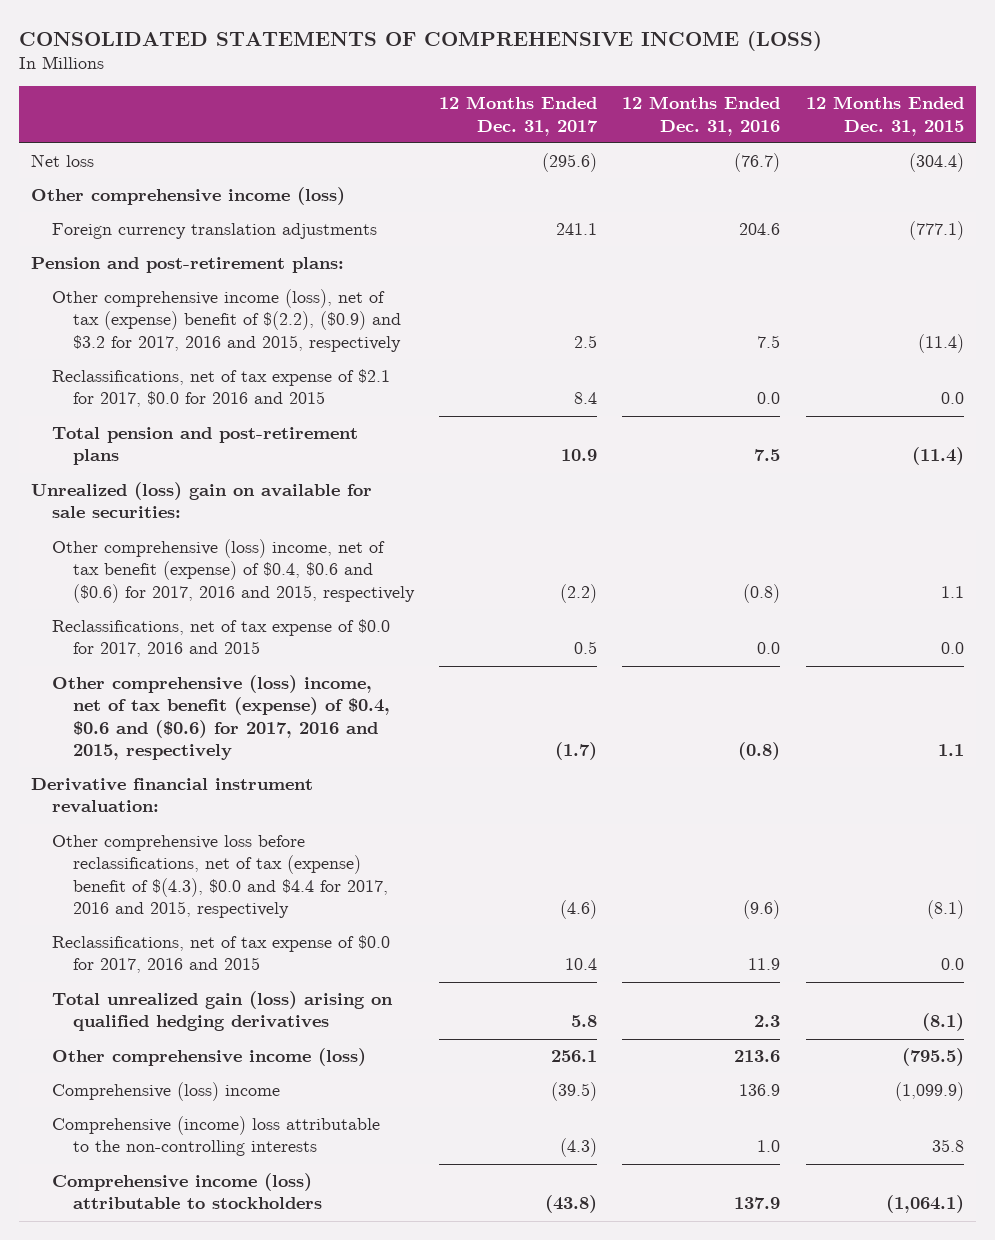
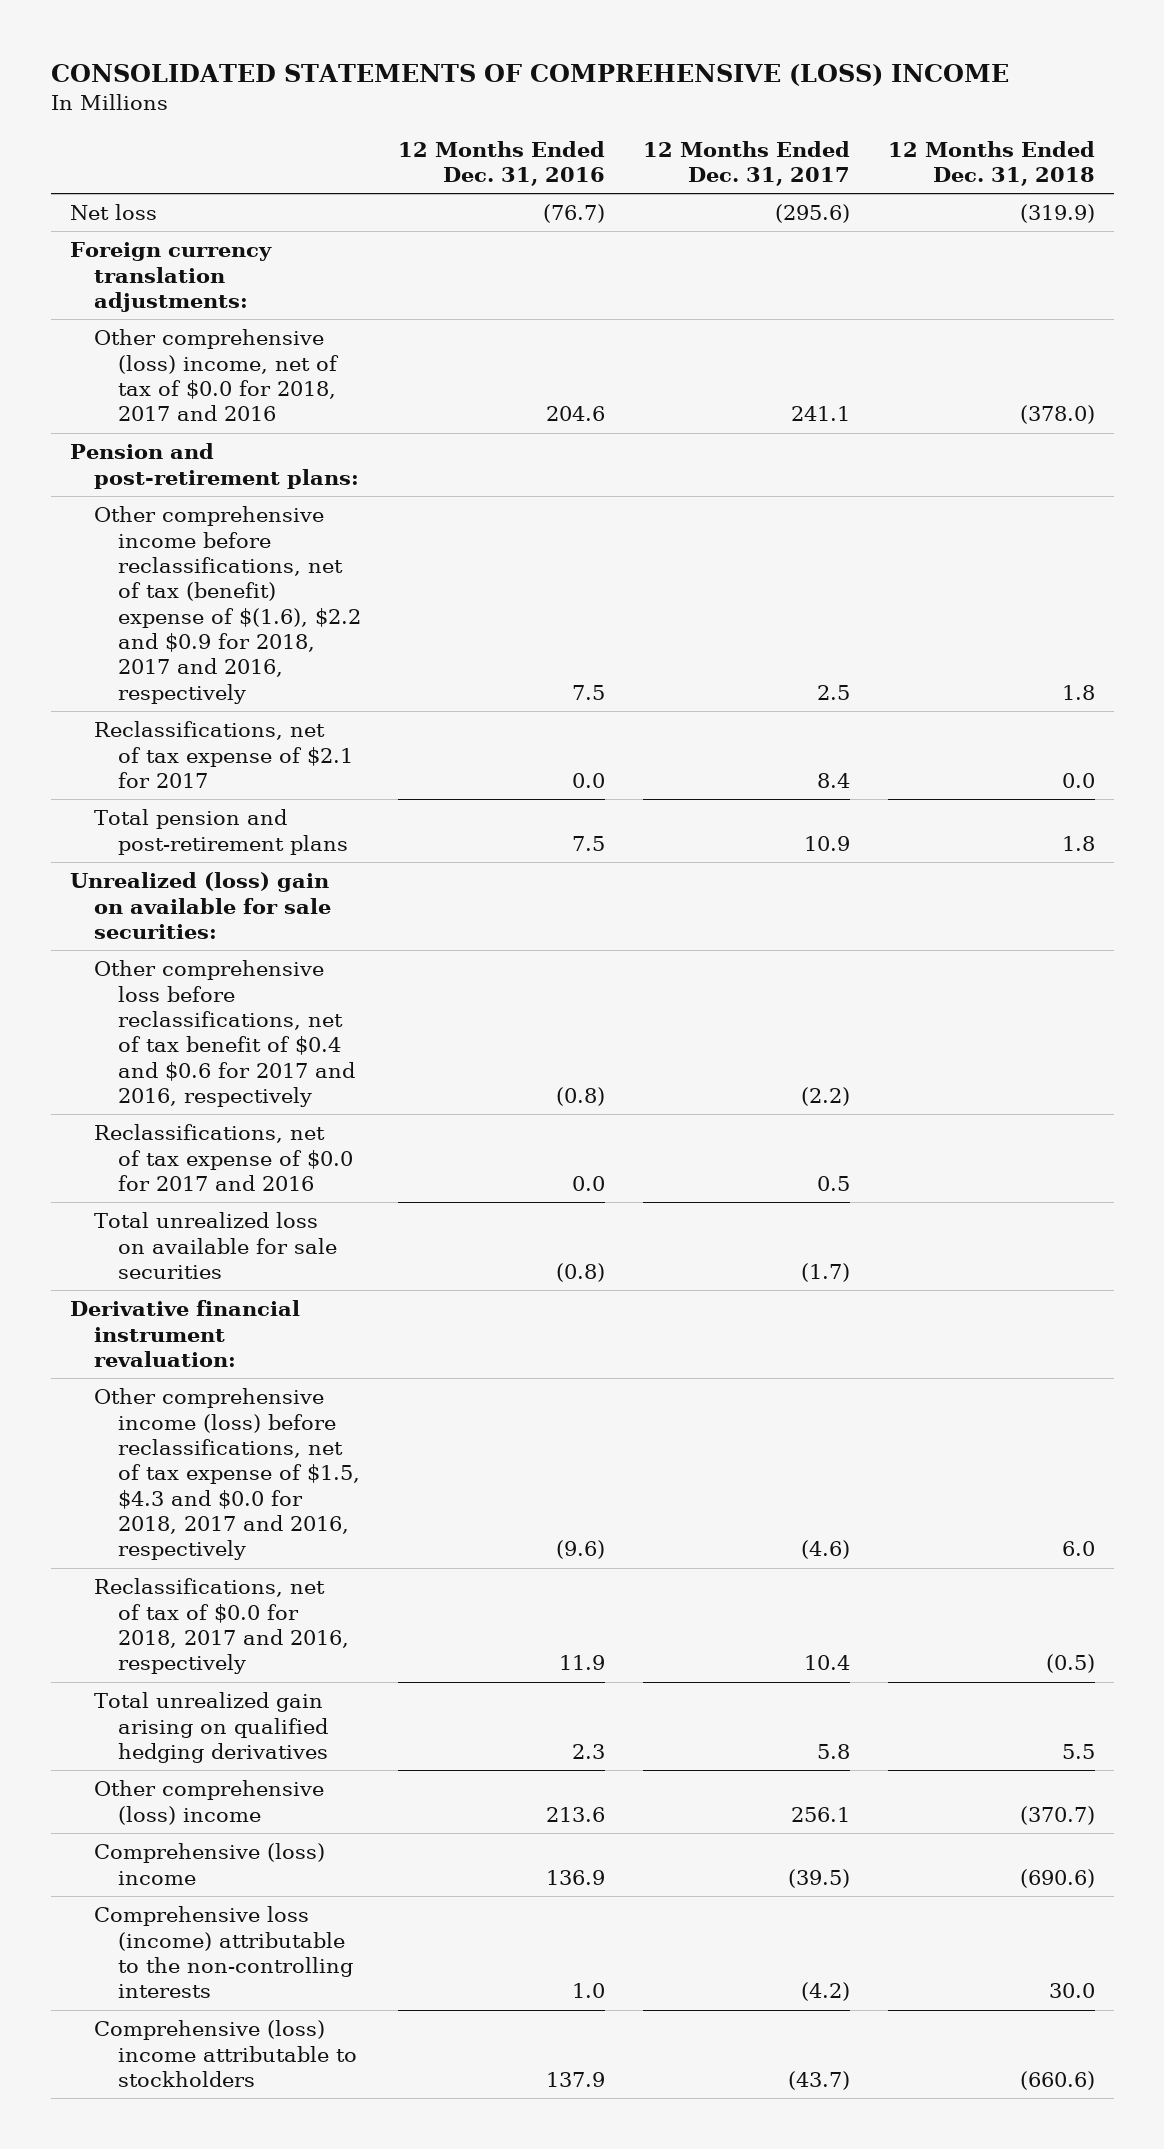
- CONSOLIDATED STATEMENTS OF COMPREHENSIVE INCOME (LOSS)
+ CONSOLIDATED STATEMENTS OF COMPREHENSIVE (LOSS) INCOME
- | 12 Months Ended Dec. 31, 2017 | 12 Months Ended Dec. 31, 2016 | 12 Months Ended Dec. 31, 2015
+ | 12 Months Ended Dec. 31, 2016 | 12 Months Ended Dec. 31, 2017 | 12 Months Ended Dec. 31, 2018
- Other comprehensive income (loss)
- Foreign currency translation adjustments | 241.1 | 204.6 | (777.1)
+ Foreign currency translation adjustments:
+ Other comprehensive (loss) income, net of tax of $0.0 for 2018, 2017 and 2016 | 204.6 | 241.1 | (378.0)
- Other comprehensive income (loss), net of tax (expense) benefit of $(2.2), ($0.9) and $3.2 for 2017, 2016 and 2015, respectively | 2.5 | 7.5 | (11.4)
- Reclassifications, net of tax expense of $2.1 for 2017, $0.0 for 2016 and 2015 | 8.4 | 0.0 | 0.0
+ Other comprehensive income before reclassifications, net of tax (benefit) expense of $(1.6), $2.2 and $0.9 for 2018, 2017 and 2016, respectively | 7.5 | 2.5 | 1.8
+ Reclassifications, net of tax expense of $2.1 for 2017 | 0.0 | 8.4 | 0.0
- Other comprehensive (loss) income, net of tax benefit (expense) of $0.4, $0.6 and ($0.6) for 2017, 2016 and 2015, respectively | (2.2) | (0.8) | 1.1
- Reclassifications, net of tax expense of $0.0 for 2017, 2016 and 2015 | 0.5 | 0.0 | 0.0
- Other comprehensive (loss) income, net of tax benefit (expense) of $0.4, $0.6 and ($0.6) for 2017, 2016 and 2015, respectively | (1.7) | (0.8) | 1.1
+ Other comprehensive loss before reclassifications, net of tax benefit of $0.4 and $0.6 for 2017 and 2016, respectively | (0.8) | (2.2) |
+ Reclassifications, net of tax expense of $0.0 for 2017 and 2016 | 0.0 | 0.5 |
+ Total unrealized loss on available for sale securities | (0.8) | (1.7) |
- Other comprehensive loss before reclassifications, net of tax (expense) benefit of $(4.3), $0.0 and $4.4 for 2017, 2016 and 2015, respectively | (4.6) | (9.6) | (8.1)
- Reclassifications, net of tax expense of $0.0 for 2017, 2016 and 2015 | 10.4 | 11.9 | 0.0
- Total unrealized gain (loss) arising on qualified hedging derivatives | 5.8 | 2.3 | (8.1)
- Other comprehensive income (loss) | 256.1 | 213.6 | (795.5)
+ Other comprehensive income (loss) before reclassifications, net of tax expense of $1.5, $4.3 and $0.0 for 2018, 2017 and 2016, respectively | (9.6) | (4.6) | 6.0
+ Reclassifications, net of tax of $0.0 for 2018, 2017 and 2016, respectively | 11.9 | 10.4 | (0.5)
+ Total unrealized gain arising on qualified hedging derivatives | 2.3 | 5.8 | 5.5
+ Other comprehensive (loss) income | 213.6 | 256.1 | (370.7)
- Comprehensive (income) loss attributable to the non-controlling interests | (4.3) | 1.0 | 35.8
- Comprehensive income (loss) attributable to stockholders | (43.8) | 137.9 | (1,064.1)
+ Comprehensive loss (income) attributable to the non-controlling interests | 1.0 | (4.2) | 30.0
+ Comprehensive (loss) income attributable to stockholders | 137.9 | (43.7) | (660.6)

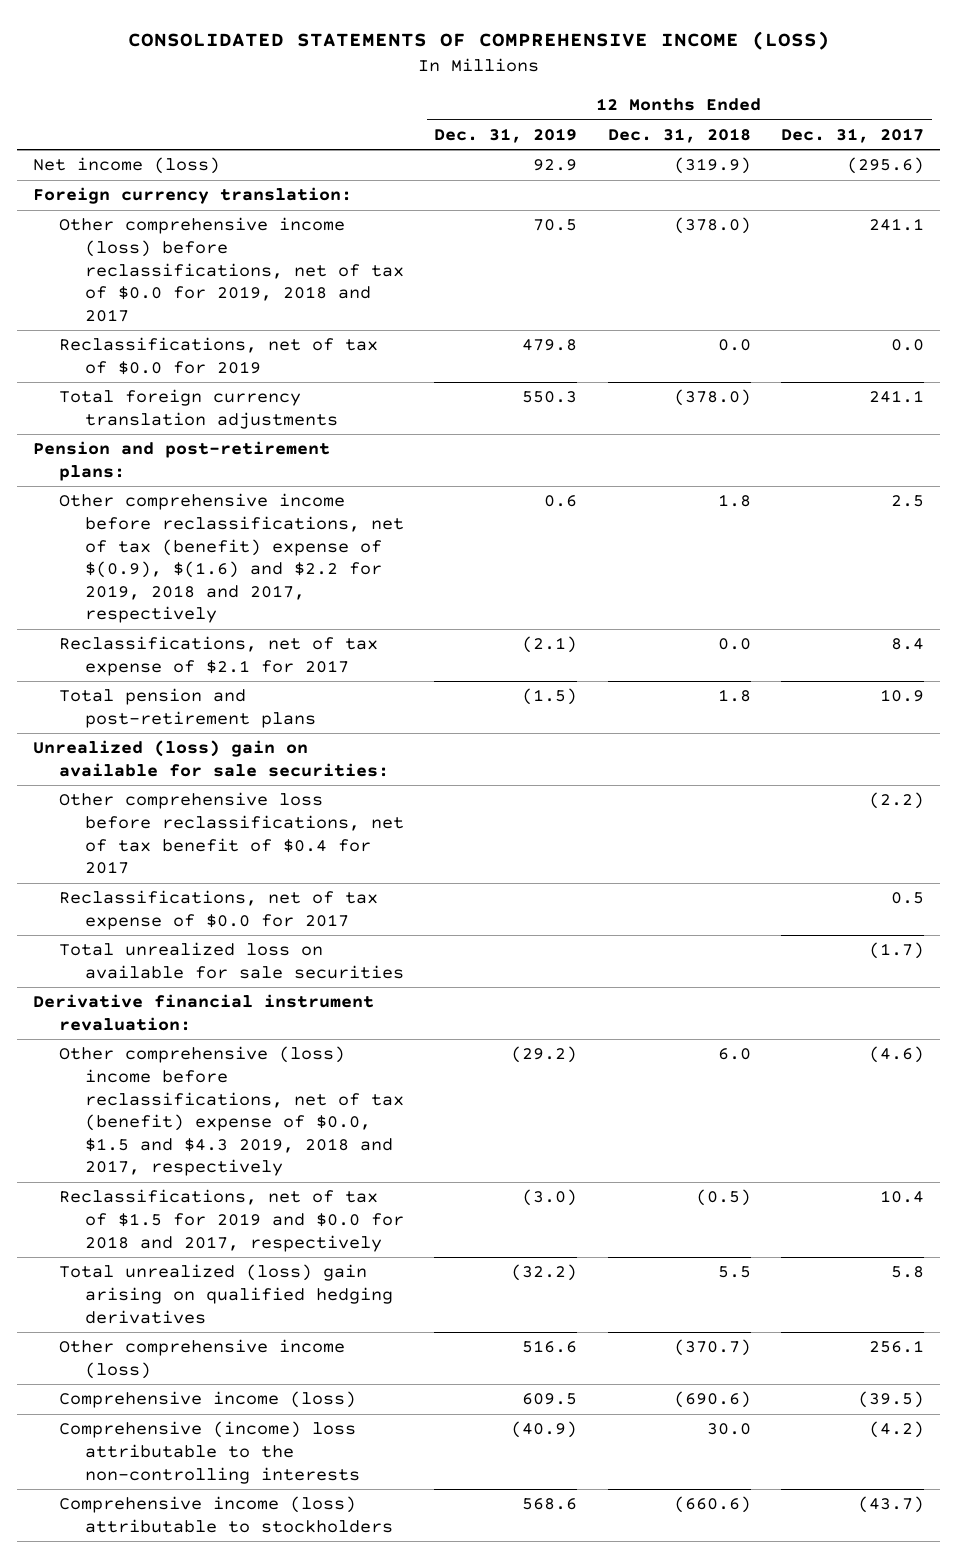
- CONSOLIDATED STATEMENTS OF COMPREHENSIVE (LOSS) INCOME
+ CONSOLIDATED STATEMENTS OF COMPREHENSIVE INCOME (LOSS)
- | 12 Months Ended Dec. 31, 2016 | 12 Months Ended Dec. 31, 2017 | 12 Months Ended Dec. 31, 2018
+ | 12 Months Ended Dec. 31, 2019 | 12 Months Ended Dec. 31, 2018 | 12 Months Ended Dec. 31, 2017
- Net loss | (76.7) | (295.6) | (319.9)
- Foreign currency translation adjustments:
- Other comprehensive (loss) income, net of tax of $0.0 for 2018, 2017 and 2016 | 204.6 | 241.1 | (378.0)
+ Net income (loss) | 92.9 | (319.9) | (295.6)
+ Foreign currency translation:
+ Other comprehensive income (loss) before reclassifications, net of tax of $0.0 for 2019, 2018 and 2017 | 70.5 | (378.0) | 241.1
+ Reclassifications, net of tax of $0.0 for 2019 | 479.8 | 0.0 | 0.0
+ Total foreign currency translation adjustments | 550.3 | (378.0) | 241.1
- Other comprehensive income before reclassifications, net of tax (benefit) expense of $(1.6), $2.2 and $0.9 for 2018, 2017 and 2016, respectively | 7.5 | 2.5 | 1.8
+ Other comprehensive income before reclassifications, net of tax (benefit) expense of $(0.9), $(1.6) and $2.2 for 2019, 2018 and 2017, respectively | 0.6 | 1.8 | 2.5
- Other comprehensive loss before reclassifications, net of tax benefit of $0.4 and $0.6 for 2017 and 2016, respectively | (0.8) | (2.2) |
- Reclassifications, net of tax expense of $0.0 for 2017 and 2016 | 0.0 | 0.5 |
+ Other comprehensive loss before reclassifications, net of tax benefit of $0.4 for 2017 | | | (2.2)
+ Reclassifications, net of tax expense of $0.0 for 2017 | | | 0.5
- Other comprehensive income (loss) before reclassifications, net of tax expense of $1.5, $4.3 and $0.0 for 2018, 2017 and 2016, respectively | (9.6) | (4.6) | 6.0
- Reclassifications, net of tax of $0.0 for 2018, 2017 and 2016, respectively | 11.9 | 10.4 | (0.5)
- Total unrealized gain arising on qualified hedging derivatives | 2.3 | 5.8 | 5.5
- Other comprehensive (loss) income | 213.6 | 256.1 | (370.7)
- Comprehensive (loss) income | 136.9 | (39.5) | (690.6)
- Comprehensive loss (income) attributable to the non-controlling interests | 1.0 | (4.2) | 30.0
- Comprehensive (loss) income attributable to stockholders | 137.9 | (43.7) | (660.6)
+ Other comprehensive (loss) income before reclassifications, net of tax (benefit) expense of $0.0, $1.5 and $4.3 2019, 2018 and 2017, respectively | (29.2) | 6.0 | (4.6)
+ Reclassifications, net of tax of $1.5 for 2019 and $0.0 for 2018 and 2017, respectively | (3.0) | (0.5) | 10.4
+ Total unrealized (loss) gain arising on qualified hedging derivatives | (32.2) | 5.5 | 5.8
+ Other comprehensive income (loss) | 516.6 | (370.7) | 256.1
+ Comprehensive income (loss) | 609.5 | (690.6) | (39.5)
+ Comprehensive (income) loss attributable to the non-controlling interests | (40.9) | 30.0 | (4.2)
+ Comprehensive income (loss) attributable to stockholders | 568.6 | (660.6) | (43.7)

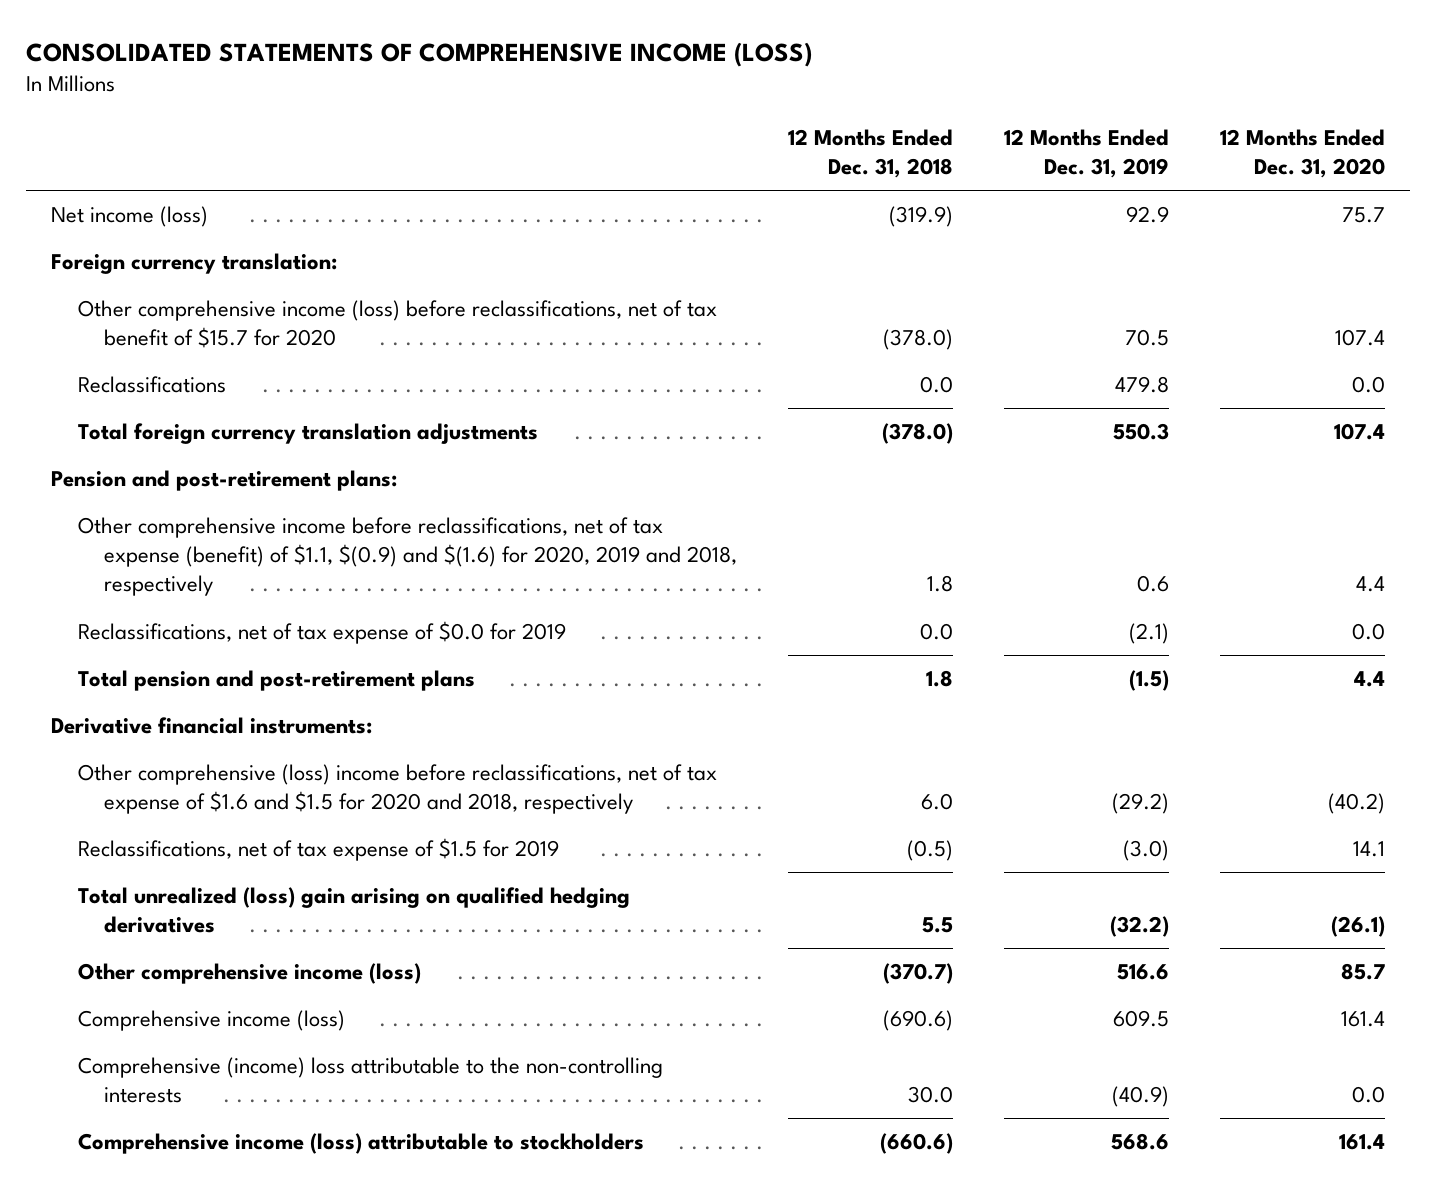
- | 12 Months Ended Dec. 31, 2019 | 12 Months Ended Dec. 31, 2018 | 12 Months Ended Dec. 31, 2017
+ | 12 Months Ended Dec. 31, 2018 | 12 Months Ended Dec. 31, 2019 | 12 Months Ended Dec. 31, 2020
- Other comprehensive income (loss) before reclassifications, net of tax of $0.0 for 2019, 2018 and 2017 | 70.5 | (378.0) | 241.1
- Reclassifications, net of tax of $0.0 for 2019 | 479.8 | 0.0 | 0.0
+ Other comprehensive income (loss) before reclassifications, net of tax benefit of $15.7 for 2020 | (378.0) | 70.5 | 107.4
+ Reclassifications | 0.0 | 479.8 | 0.0
- Other comprehensive income before reclassifications, net of tax (benefit) expense of $(0.9), $(1.6) and $2.2 for 2019, 2018 and 2017, respectively | 0.6 | 1.8 | 2.5
- Reclassifications, net of tax expense of $2.1 for 2017 | (2.1) | 0.0 | 8.4
+ Other comprehensive income before reclassifications, net of tax expense (benefit) of $1.1, $(0.9) and $(1.6) for 2020, 2019 and 2018, respectively | 1.8 | 0.6 | 4.4
+ Reclassifications, net of tax expense of $0.0 for 2019 | 0.0 | (2.1) | 0.0
- Unrealized (loss) gain on available for sale securities:
- Other comprehensive loss before reclassifications, net of tax benefit of $0.4 for 2017 | | | (2.2)
- Reclassifications, net of tax expense of $0.0 for 2017 | | | 0.5
- Total unrealized loss on available for sale securities | | | (1.7)
- Derivative financial instrument revaluation:
- Other comprehensive (loss) income before reclassifications, net of tax (benefit) expense of $0.0, $1.5 and $4.3 2019, 2018 and 2017, respectively | (29.2) | 6.0 | (4.6)
- Reclassifications, net of tax of $1.5 for 2019 and $0.0 for 2018 and 2017, respectively | (3.0) | (0.5) | 10.4
+ Derivative financial instruments:
+ Other comprehensive (loss) income before reclassifications, net of tax expense of $1.6 and $1.5 for 2020 and 2018, respectively | 6.0 | (29.2) | (40.2)
+ Reclassifications, net of tax expense of $1.5 for 2019 | (0.5) | (3.0) | 14.1

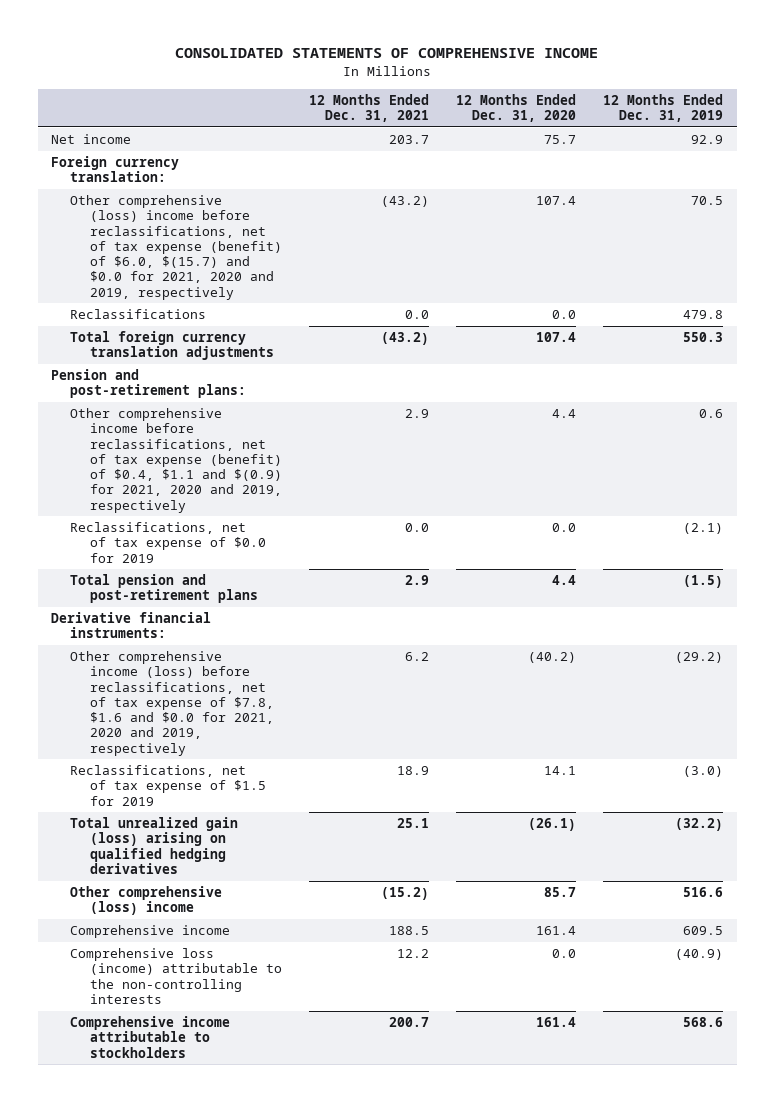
- CONSOLIDATED STATEMENTS OF COMPREHENSIVE INCOME (LOSS)
+ CONSOLIDATED STATEMENTS OF COMPREHENSIVE INCOME
- | 12 Months Ended Dec. 31, 2018 | 12 Months Ended Dec. 31, 2019 | 12 Months Ended Dec. 31, 2020
+ | 12 Months Ended Dec. 31, 2021 | 12 Months Ended Dec. 31, 2020 | 12 Months Ended Dec. 31, 2019
- Net income (loss) | (319.9) | 92.9 | 75.7
+ Net income | 203.7 | 75.7 | 92.9
- Other comprehensive income (loss) before reclassifications, net of tax benefit of $15.7 for 2020 | (378.0) | 70.5 | 107.4
+ Other comprehensive (loss) income before reclassifications, net of tax expense (benefit) of $6.0, $(15.7) and $0.0 for 2021, 2020 and 2019, respectively | (43.2) | 107.4 | 70.5
- Other comprehensive income before reclassifications, net of tax expense (benefit) of $1.1, $(0.9) and $(1.6) for 2020, 2019 and 2018, respectively | 1.8 | 0.6 | 4.4
+ Other comprehensive income before reclassifications, net of tax expense (benefit) of $0.4, $1.1 and $(0.9) for 2021, 2020 and 2019, respectively | 2.9 | 4.4 | 0.6
- Other comprehensive (loss) income before reclassifications, net of tax expense of $1.6 and $1.5 for 2020 and 2018, respectively | 6.0 | (29.2) | (40.2)
+ Other comprehensive income (loss) before reclassifications, net of tax expense of $7.8, $1.6 and $0.0 for 2021, 2020 and 2019, respectively | 6.2 | (40.2) | (29.2)
- Total unrealized (loss) gain arising on qualified hedging derivatives | 5.5 | (32.2) | (26.1)
- Other comprehensive income (loss) | (370.7) | 516.6 | 85.7
- Comprehensive income (loss) | (690.6) | 609.5 | 161.4
- Comprehensive (income) loss attributable to the non-controlling interests | 30.0 | (40.9) | 0.0
- Comprehensive income (loss) attributable to stockholders | (660.6) | 568.6 | 161.4
+ Total unrealized gain (loss) arising on qualified hedging derivatives | 25.1 | (26.1) | (32.2)
+ Other comprehensive (loss) income | (15.2) | 85.7 | 516.6
+ Comprehensive income | 188.5 | 161.4 | 609.5
+ Comprehensive loss (income) attributable to the non-controlling interests | 12.2 | 0.0 | (40.9)
+ Comprehensive income attributable to stockholders | 200.7 | 161.4 | 568.6

